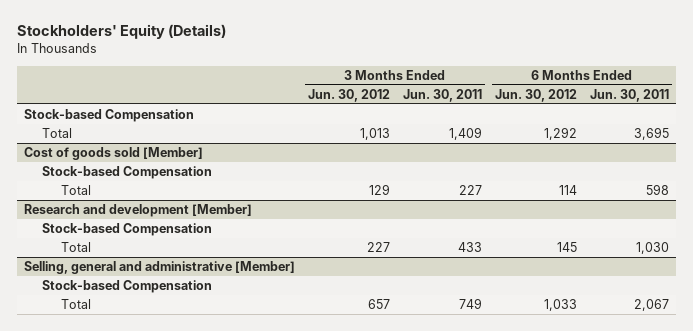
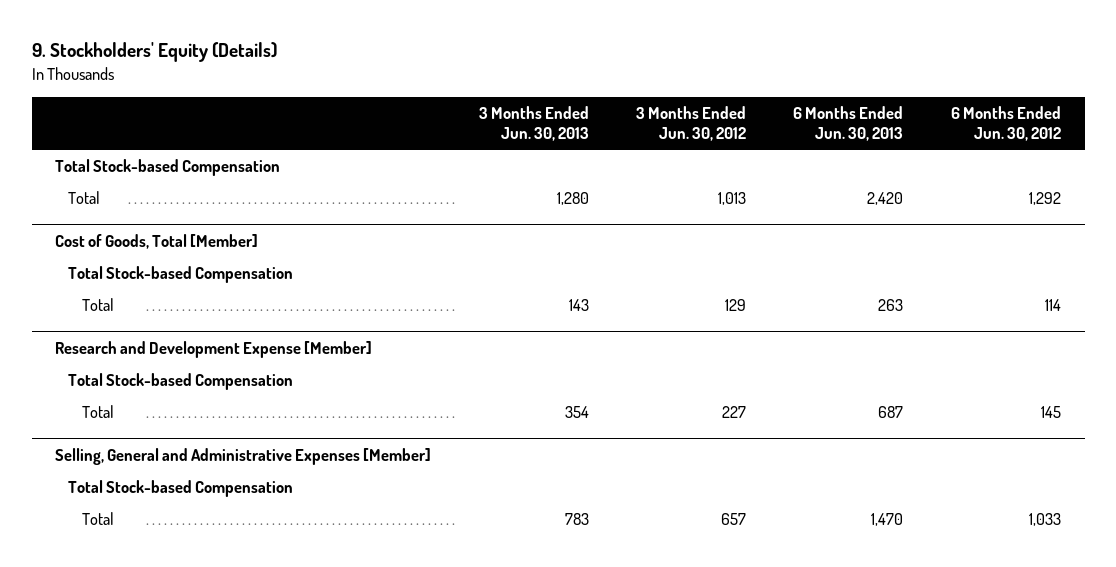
- Stockholders' Equity (Details)
+ 9. Stockholders' Equity (Details)
- | 3 Months Ended Jun. 30, 2012 | 3 Months Ended Jun. 30, 2011 | 6 Months Ended Jun. 30, 2012 | 6 Months Ended Jun. 30, 2011
+ | 3 Months Ended Jun. 30, 2013 | 3 Months Ended Jun. 30, 2012 | 6 Months Ended Jun. 30, 2013 | 6 Months Ended Jun. 30, 2012
- Stock-based Compensation
+ Total Stock-based Compensation
- Cost of goods sold [Member]
- Stock-based Compensation
+ Cost of Goods, Total [Member]
+ Total Stock-based Compensation
- Research and development [Member]
- Stock-based Compensation
+ Research and Development Expense [Member]
+ Total Stock-based Compensation
- Selling, general and administrative [Member]
- Stock-based Compensation
+ Selling, General and Administrative Expenses [Member]
+ Total Stock-based Compensation

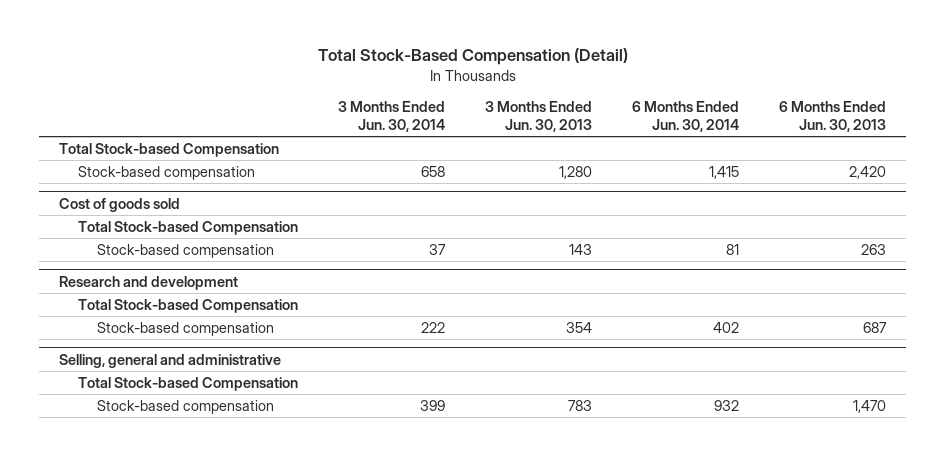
- 9. Stockholders' Equity (Details)
+ Total Stock-Based Compensation (Detail)
- | 3 Months Ended Jun. 30, 2013 | 3 Months Ended Jun. 30, 2012 | 6 Months Ended Jun. 30, 2013 | 6 Months Ended Jun. 30, 2012
+ | 3 Months Ended Jun. 30, 2014 | 3 Months Ended Jun. 30, 2013 | 6 Months Ended Jun. 30, 2014 | 6 Months Ended Jun. 30, 2013
- Total | 1,280 | 1,013 | 2,420 | 1,292
- Cost of Goods, Total [Member]
+ Stock-based compensation | 658 | 1,280 | 1,415 | 2,420
+ Cost of goods sold
- Total | 143 | 129 | 263 | 114
- Research and Development Expense [Member]
+ Stock-based compensation | 37 | 143 | 81 | 263
+ Research and development
- Total | 354 | 227 | 687 | 145
- Selling, General and Administrative Expenses [Member]
+ Stock-based compensation | 222 | 354 | 402 | 687
+ Selling, general and administrative
- Total | 783 | 657 | 1,470 | 1,033
+ Stock-based compensation | 399 | 783 | 932 | 1,470

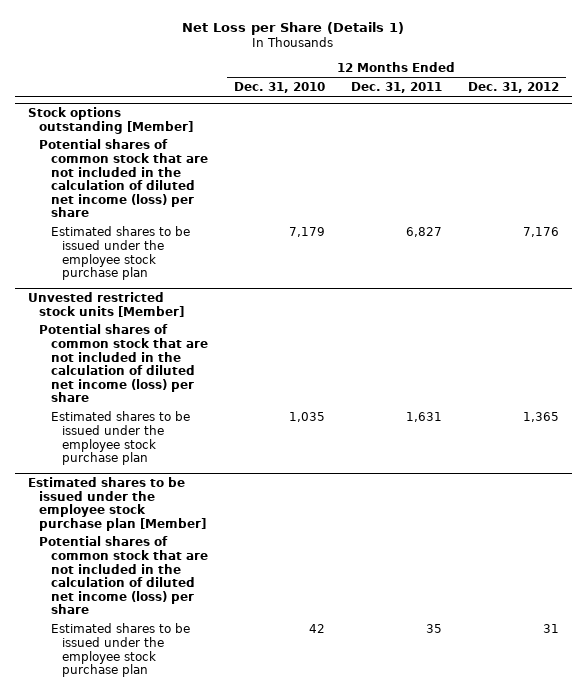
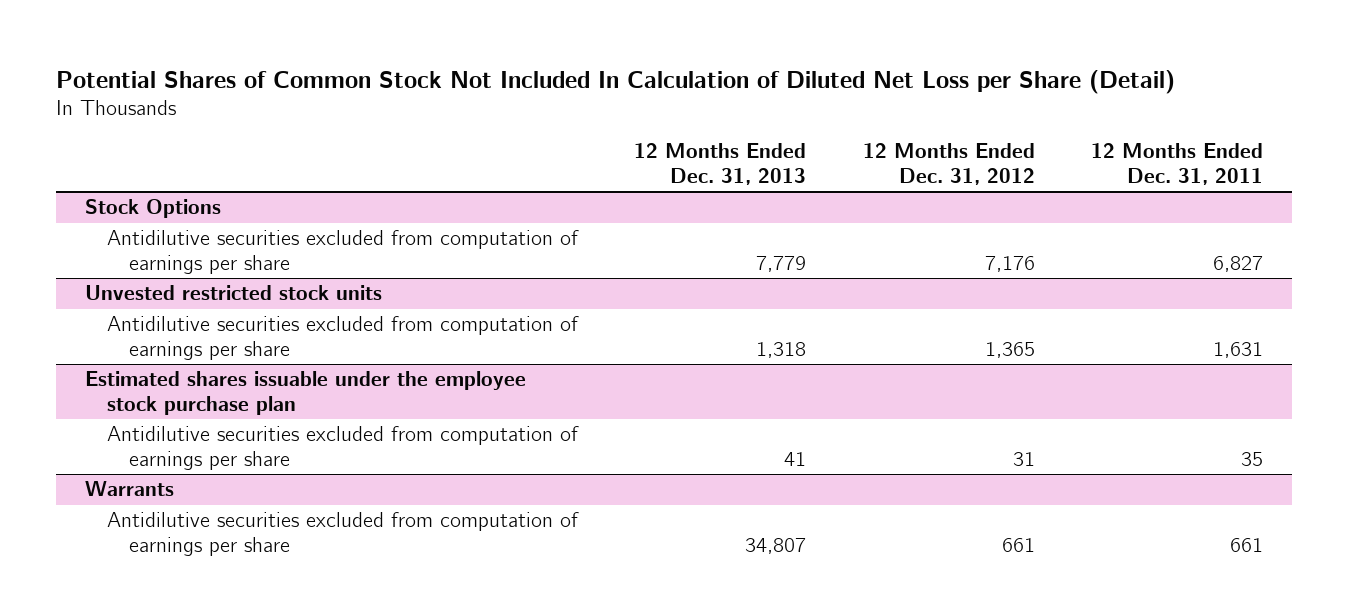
- Net Loss per Share (Details 1)
+ Potential Shares of Common Stock Not Included In Calculation of Diluted Net Loss per Share (Detail)
- | 12 Months Ended Dec. 31, 2010 | 12 Months Ended Dec. 31, 2011 | 12 Months Ended Dec. 31, 2012
+ | 12 Months Ended Dec. 31, 2013 | 12 Months Ended Dec. 31, 2012 | 12 Months Ended Dec. 31, 2011
- Stock options outstanding [Member]
- Potential shares of common stock that are not included in the calculation of diluted net income (loss) per share
- Estimated shares to be issued under the employee stock purchase plan | 7,179 | 6,827 | 7,176
- Unvested restricted stock units [Member]
- Potential shares of common stock that are not included in the calculation of diluted net income (loss) per share
- Estimated shares to be issued under the employee stock purchase plan | 1,035 | 1,631 | 1,365
- Estimated shares to be issued under the employee stock purchase plan [Member]
- Potential shares of common stock that are not included in the calculation of diluted net income (loss) per share
- Estimated shares to be issued under the employee stock purchase plan | 42 | 35 | 31
+ Stock Options
+ Antidilutive securities excluded from computation of earnings per share | 7,779 | 7,176 | 6,827
+ Unvested restricted stock units
+ Antidilutive securities excluded from computation of earnings per share | 1,318 | 1,365 | 1,631
+ Estimated shares issuable under the employee stock purchase plan
+ Antidilutive securities excluded from computation of earnings per share | 41 | 31 | 35
+ Warrants
+ Antidilutive securities excluded from computation of earnings per share | 34,807 | 661 | 661

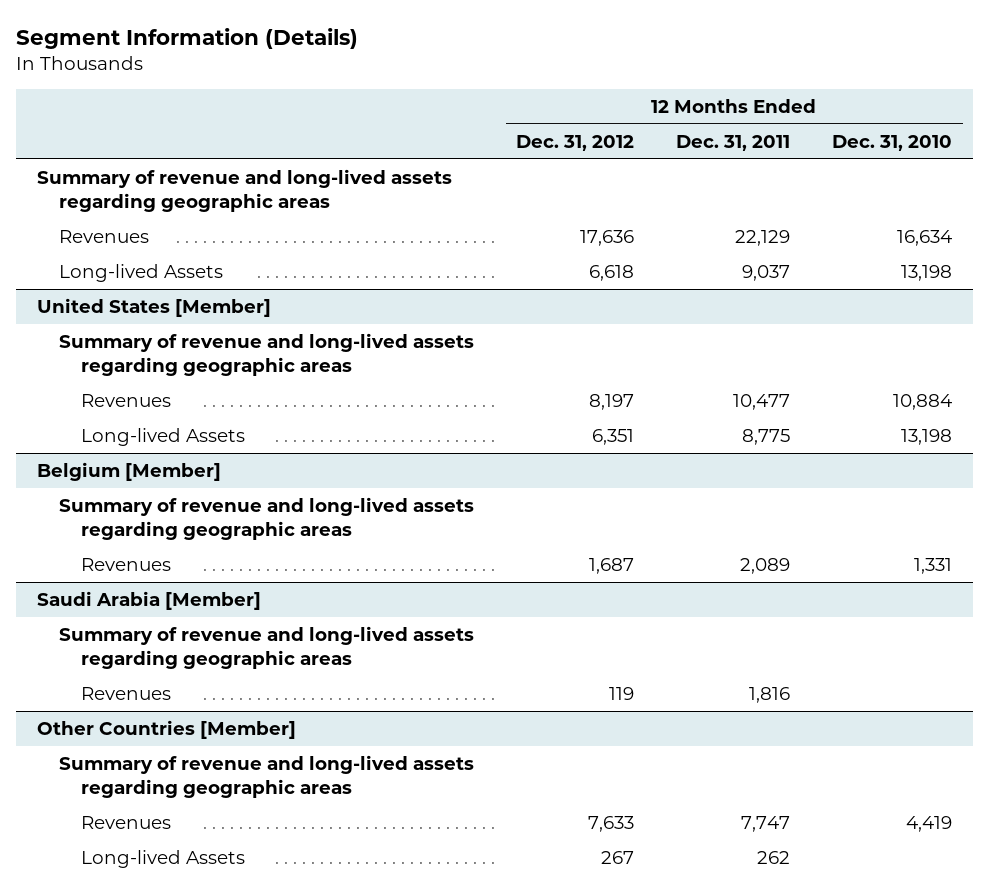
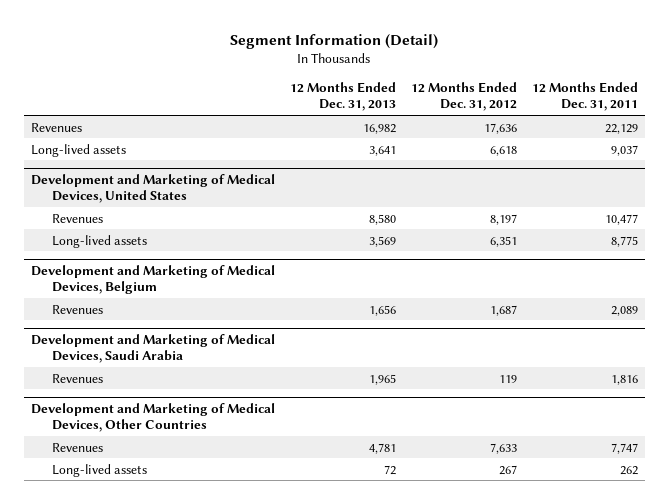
- Segment Information (Details)
+ Segment Information (Detail)
- | 12 Months Ended Dec. 31, 2012 | 12 Months Ended Dec. 31, 2011 | 12 Months Ended Dec. 31, 2010
+ | 12 Months Ended Dec. 31, 2013 | 12 Months Ended Dec. 31, 2012 | 12 Months Ended Dec. 31, 2011
- Summary of revenue and long-lived assets regarding geographic areas
- Long-lived Assets | 6,618 | 9,037 | 13,198
- United States [Member]
- Summary of revenue and long-lived assets regarding geographic areas
+ Long-lived assets | 3,641 | 6,618 | 9,037
+ Development and Marketing of Medical Devices, United States
- Long-lived Assets | 6,351 | 8,775 | 13,198
- Belgium [Member]
- Summary of revenue and long-lived assets regarding geographic areas
+ Long-lived assets | 3,569 | 6,351 | 8,775
+ Development and Marketing of Medical Devices, Belgium
- Saudi Arabia [Member]
- Summary of revenue and long-lived assets regarding geographic areas
+ Development and Marketing of Medical Devices, Saudi Arabia
- Other Countries [Member]
- Summary of revenue and long-lived assets regarding geographic areas
+ Development and Marketing of Medical Devices, Other Countries
- Long-lived Assets | 267 | 262 |
+ Long-lived assets | 72 | 267 | 262

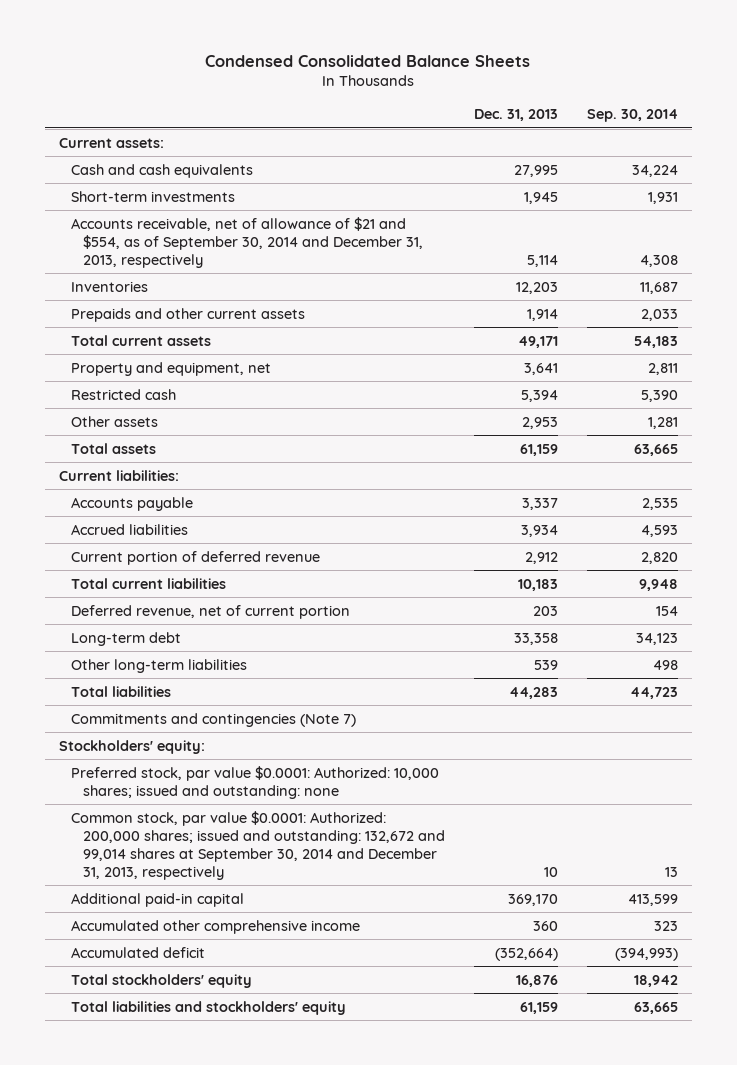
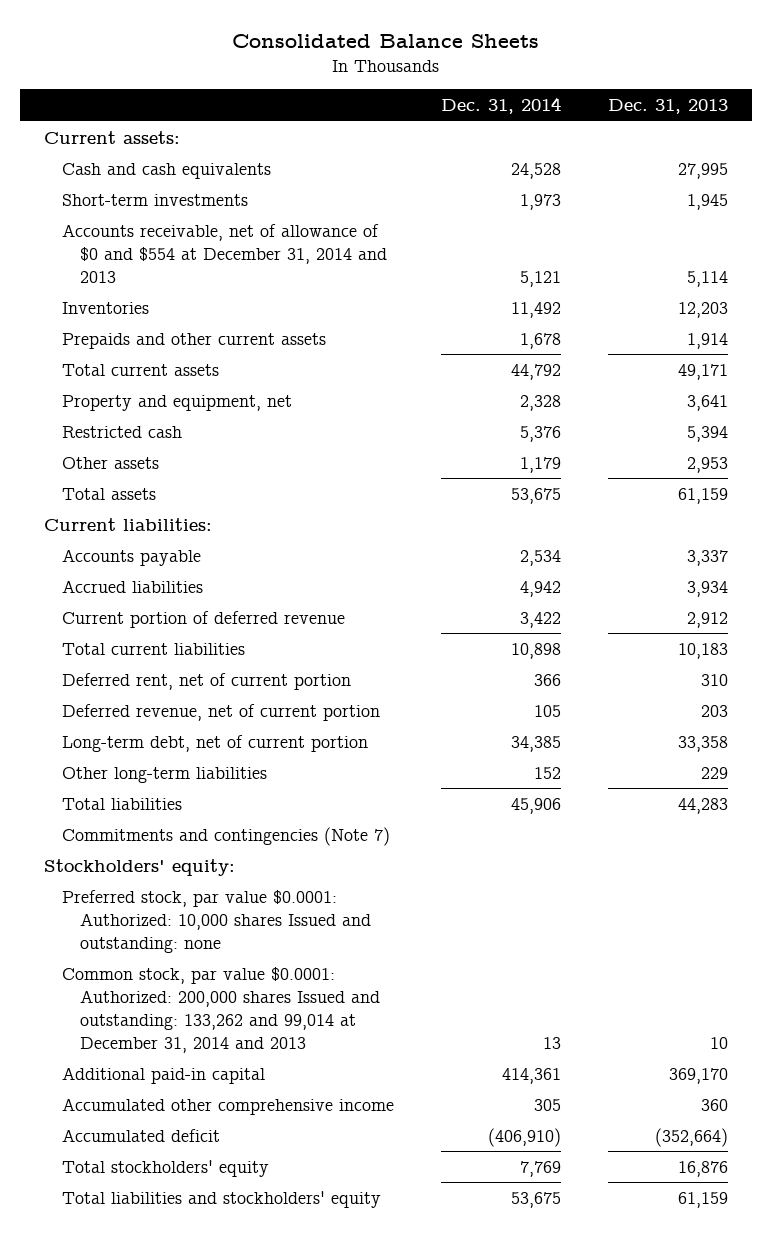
- Condensed Consolidated Balance Sheets
+ Consolidated Balance Sheets
- | Dec. 31, 2013 | Sep. 30, 2014
+ | Dec. 31, 2014 | Dec. 31, 2013
- Accounts receivable, net of allowance of $21 and $554, as of September 30, 2014 and December 31, 2013, respectively | 5,114 | 4,308
+ Accounts receivable, net of allowance of $0 and $554 at December 31, 2014 and 2013 | 5,121 | 5,114
+ Deferred rent, net of current portion | 366 | 310
- Long-term debt | 33,358 | 34,123
- Other long-term liabilities | 539 | 498
+ Long-term debt, net of current portion | 34,385 | 33,358
+ Other long-term liabilities | 152 | 229
- Preferred stock, par value $0.0001: Authorized: 10,000 shares; issued and outstanding: none
- Common stock, par value $0.0001: Authorized: 200,000 shares; issued and outstanding: 132,672 and 99,014 shares at September 30, 2014 and December 31, 2013, respectively | 10 | 13
+ Preferred stock, par value $0.0001: Authorized: 10,000 shares Issued and outstanding: none
+ Common stock, par value $0.0001: Authorized: 200,000 shares Issued and outstanding: 133,262 and 99,014 at December 31, 2014 and 2013 | 13 | 10

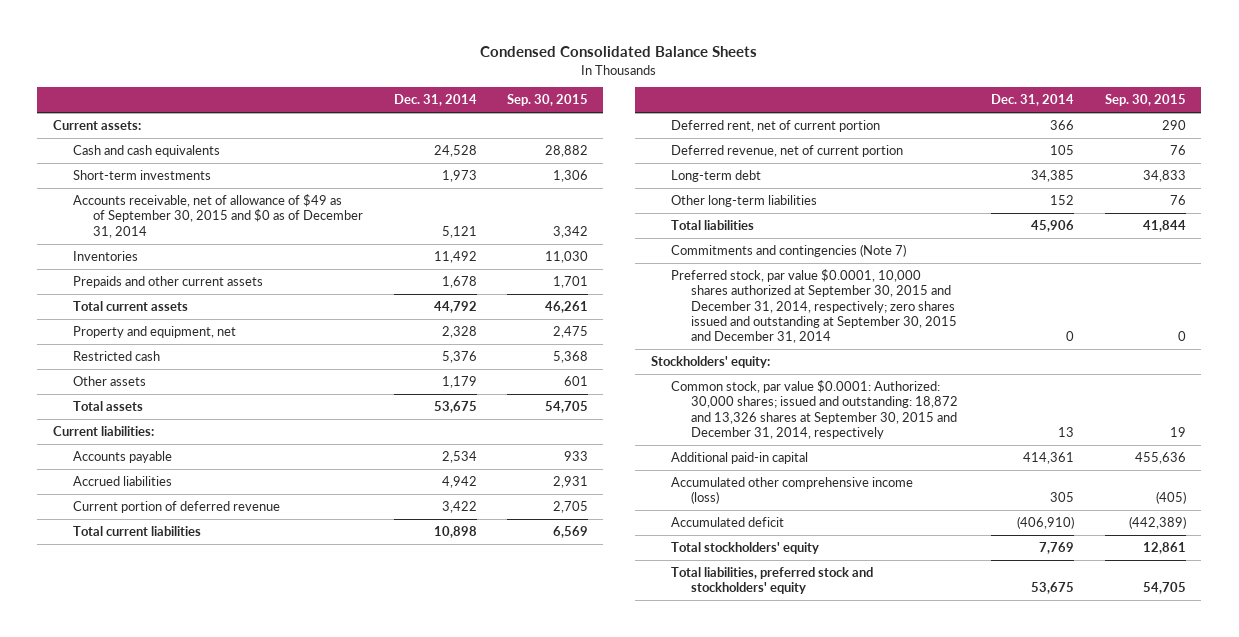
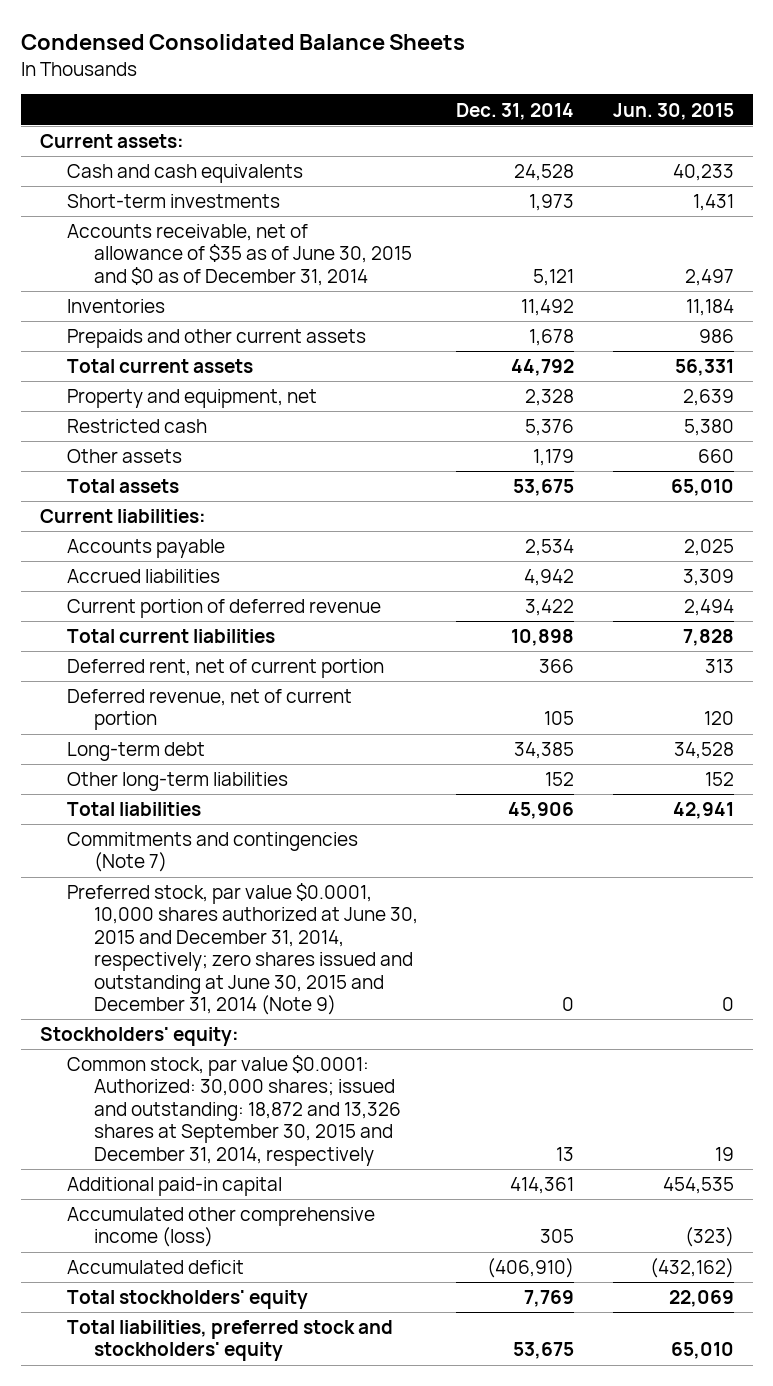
- | Dec. 31, 2014 | Sep. 30, 2015
+ | Dec. 31, 2014 | Jun. 30, 2015
- Accounts receivable, net of allowance of $49 as of September 30, 2015 and $0 as of December 31, 2014 | 5,121 | 3,342
+ Accounts receivable, net of allowance of $35 as of June 30, 2015 and $0 as of December 31, 2014 | 5,121 | 2,497
- Preferred stock, par value $0.0001, 10,000 shares authorized at September 30, 2015 and December 31, 2014, respectively; zero shares issued and outstanding at September 30, 2015 and December 31, 2014 | 0 | 0
+ Preferred stock, par value $0.0001, 10,000 shares authorized at June 30, 2015 and December 31, 2014, respectively; zero shares issued and outstanding at June 30, 2015 and December 31, 2014 (Note 9) | 0 | 0

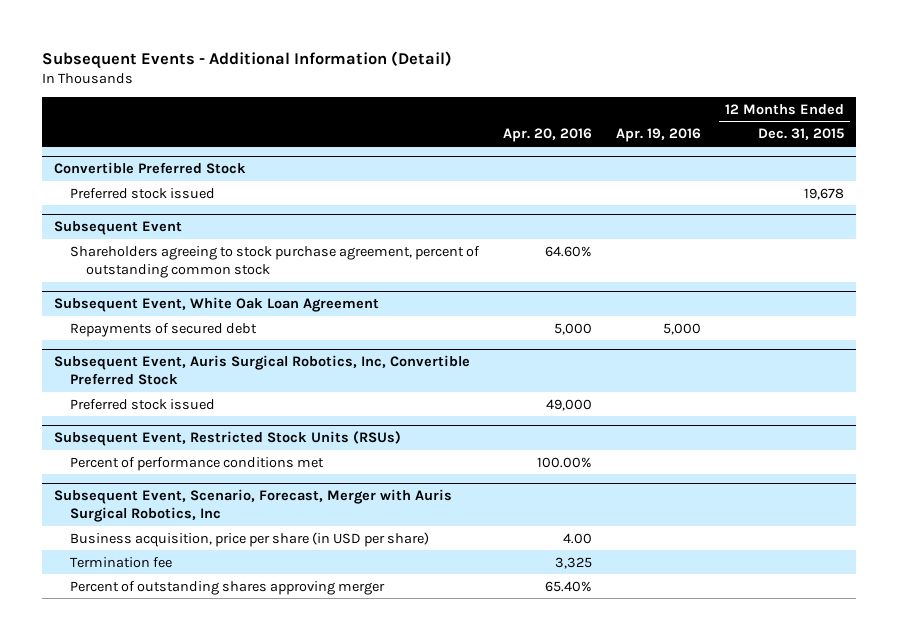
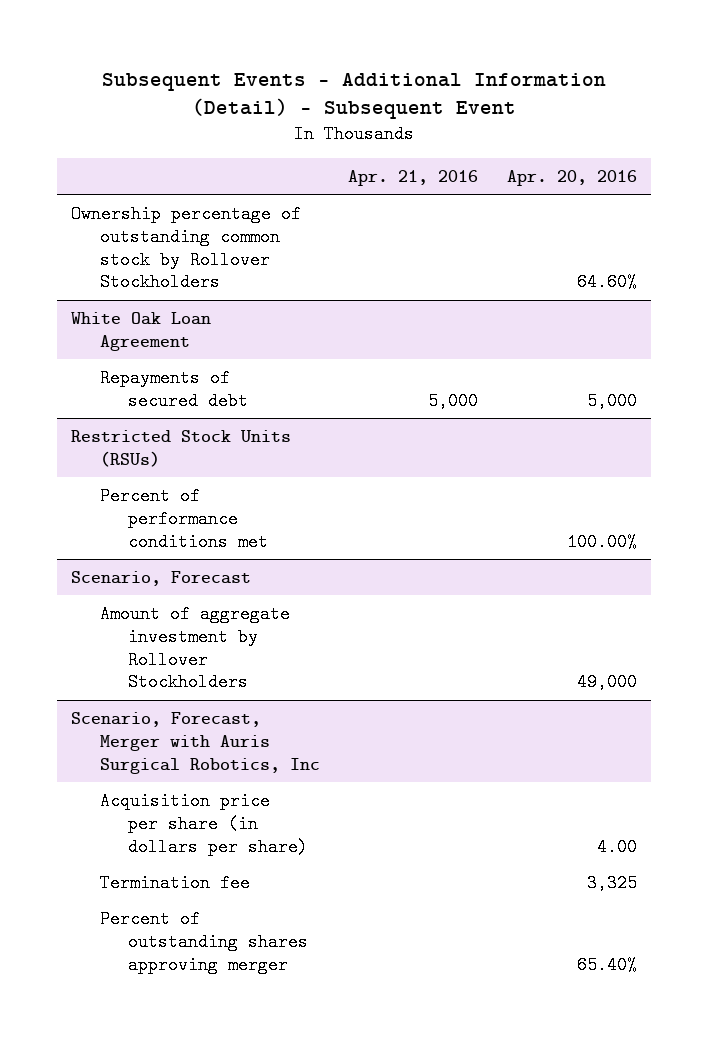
- Subsequent Events - Additional Information (Detail)
+ Subsequent Events - Additional Information (Detail) - Subsequent Event
- | Apr. 20, 2016 | Apr. 19, 2016 | 12 Months Ended Dec. 31, 2015
+ | Apr. 21, 2016 | Apr. 20, 2016
- Convertible Preferred Stock
- Preferred stock issued | | | 19,678
- Subsequent Event
- Shareholders agreeing to stock purchase agreement, percent of outstanding common stock | 64.60% | |
- Subsequent Event, White Oak Loan Agreement
+ Ownership percentage of outstanding common stock by Rollover Stockholders | | 64.60%
+ White Oak Loan Agreement
- Subsequent Event, Auris Surgical Robotics, Inc, Convertible Preferred Stock
- Preferred stock issued | 49,000 | |
- Subsequent Event, Restricted Stock Units (RSUs)
+ Restricted Stock Units (RSUs)
- Subsequent Event, Scenario, Forecast, Merger with Auris Surgical Robotics, Inc
- Business acquisition, price per share (in USD per share) | 4.00 | |
+ Scenario, Forecast
+ Amount of aggregate investment by Rollover Stockholders | | 49,000
+ Scenario, Forecast, Merger with Auris Surgical Robotics, Inc
+ Acquisition price per share (in dollars per share) | | 4.00

